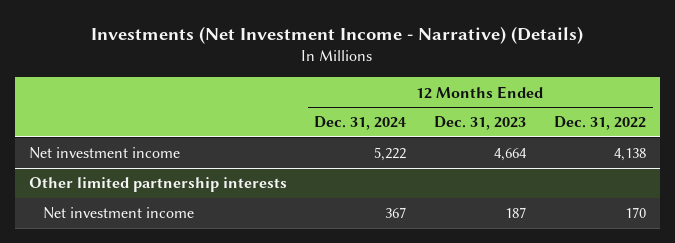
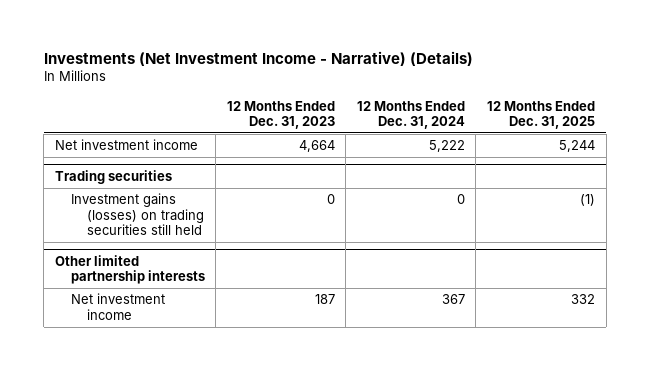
- | 12 Months Ended Dec. 31, 2024 | 12 Months Ended Dec. 31, 2023 | 12 Months Ended Dec. 31, 2022
+ | 12 Months Ended Dec. 31, 2023 | 12 Months Ended Dec. 31, 2024 | 12 Months Ended Dec. 31, 2025
+ Trading securities
+ Investment gains (losses) on trading securities still held | 0 | 0 | (1)

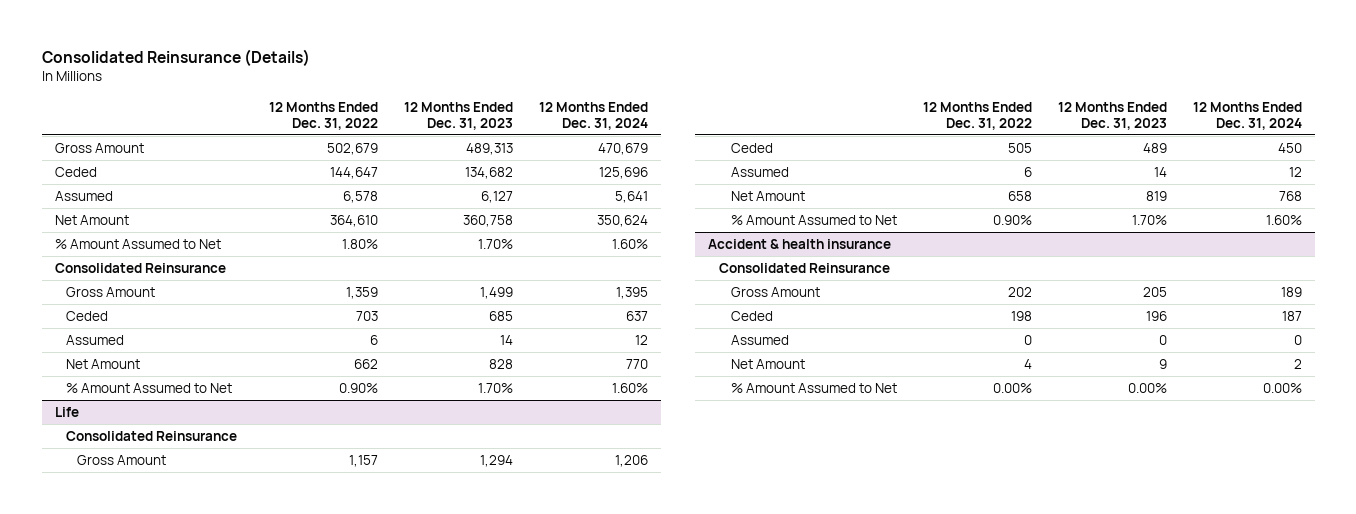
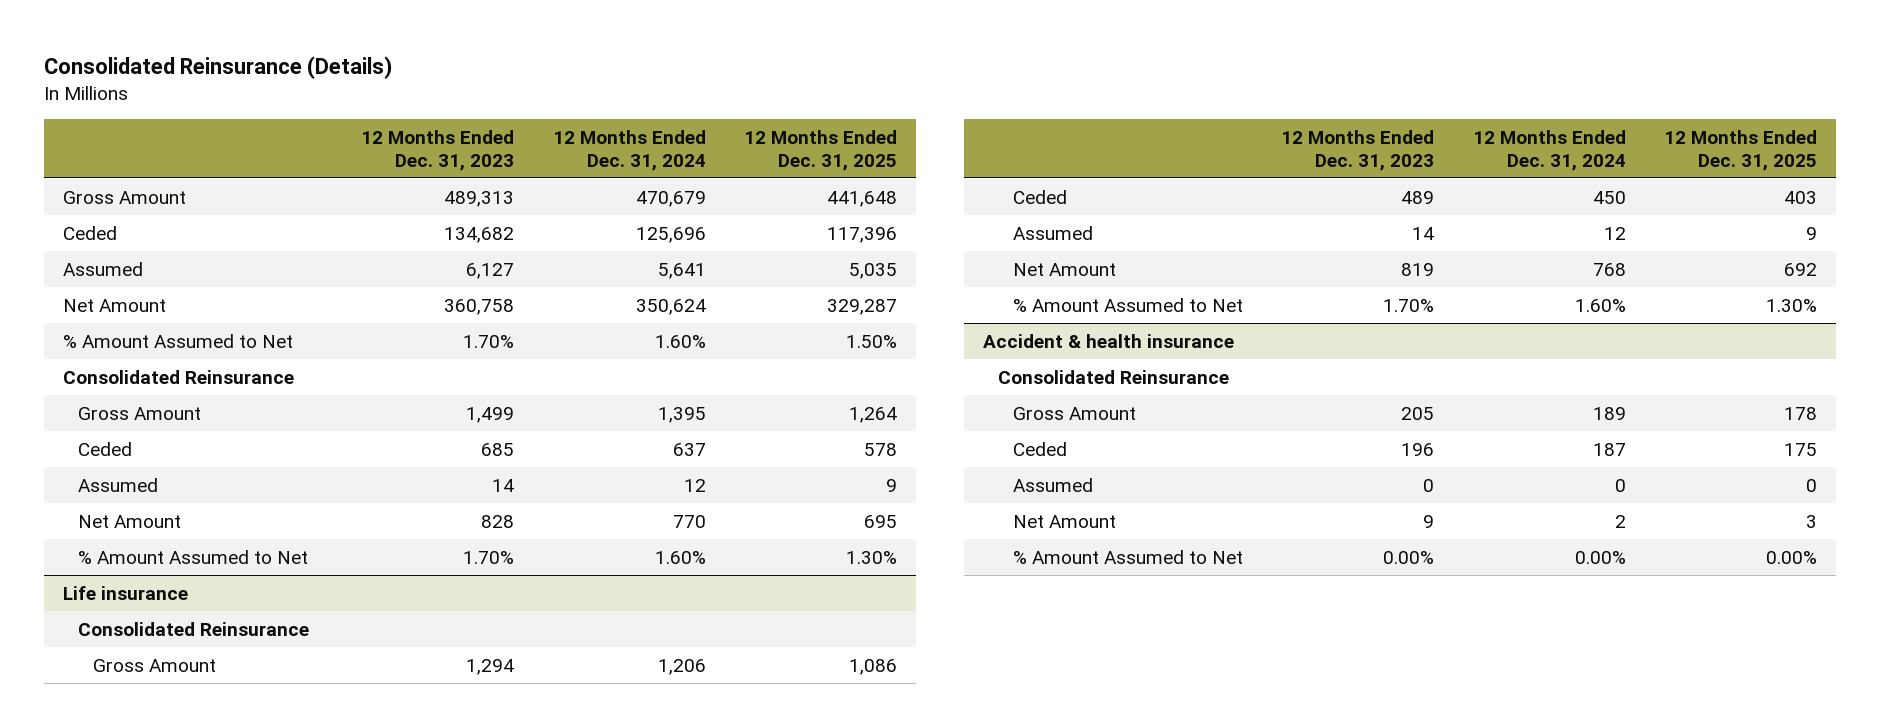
- | 12 Months Ended Dec. 31, 2022 | 12 Months Ended Dec. 31, 2023 | 12 Months Ended Dec. 31, 2024
+ | 12 Months Ended Dec. 31, 2023 | 12 Months Ended Dec. 31, 2024 | 12 Months Ended Dec. 31, 2025
- Life
+ Life insurance

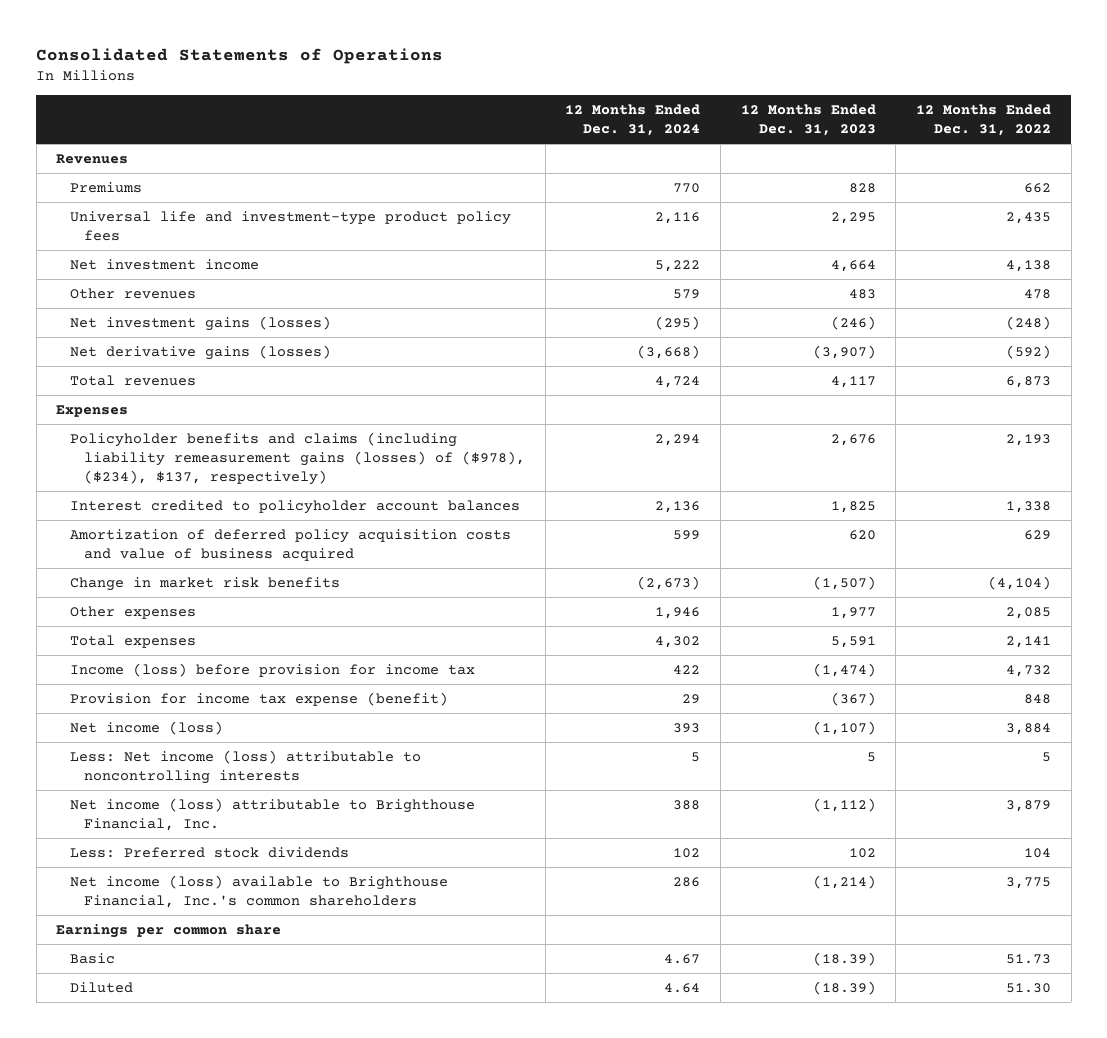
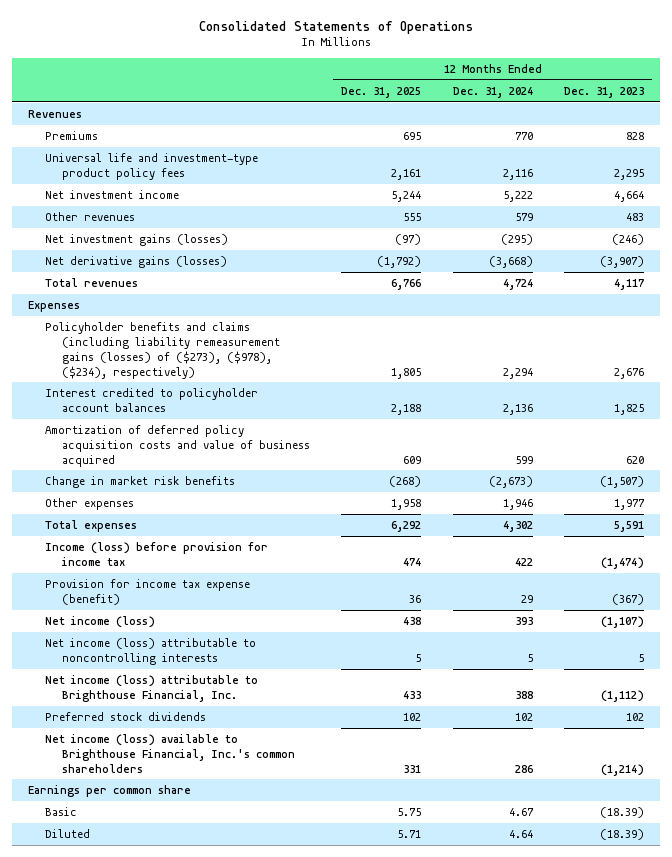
- | 12 Months Ended Dec. 31, 2024 | 12 Months Ended Dec. 31, 2023 | 12 Months Ended Dec. 31, 2022
+ | 12 Months Ended Dec. 31, 2025 | 12 Months Ended Dec. 31, 2024 | 12 Months Ended Dec. 31, 2023
- Policyholder benefits and claims (including liability remeasurement gains (losses) of ($978), ($234), $137, respectively) | 2,294 | 2,676 | 2,193
+ Policyholder benefits and claims (including liability remeasurement gains (losses) of ($273), ($978), ($234), respectively) | 1,805 | 2,294 | 2,676
- Less: Net income (loss) attributable to noncontrolling interests | 5 | 5 | 5
+ Net income (loss) attributable to noncontrolling interests | 5 | 5 | 5
- Less: Preferred stock dividends | 102 | 102 | 104
+ Preferred stock dividends | 102 | 102 | 102

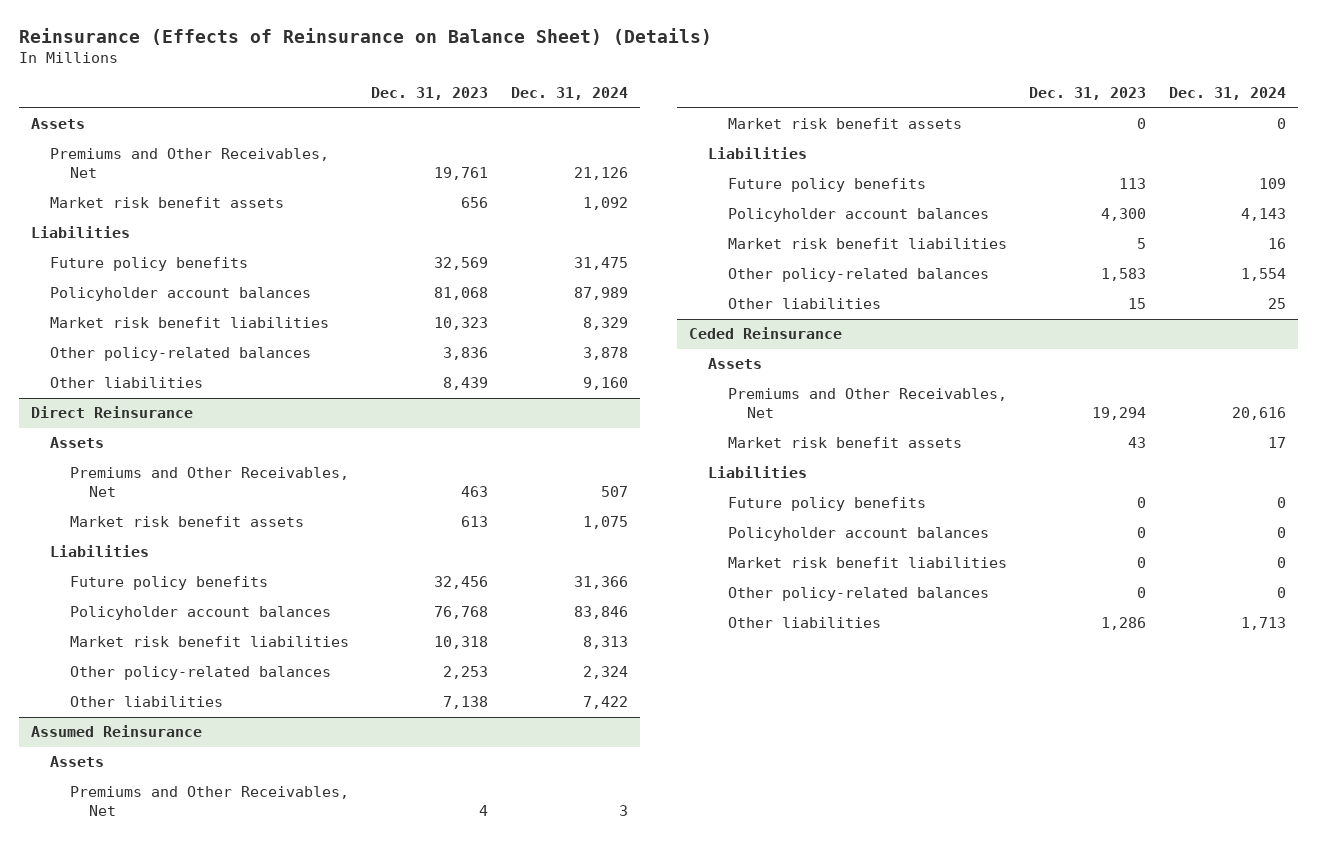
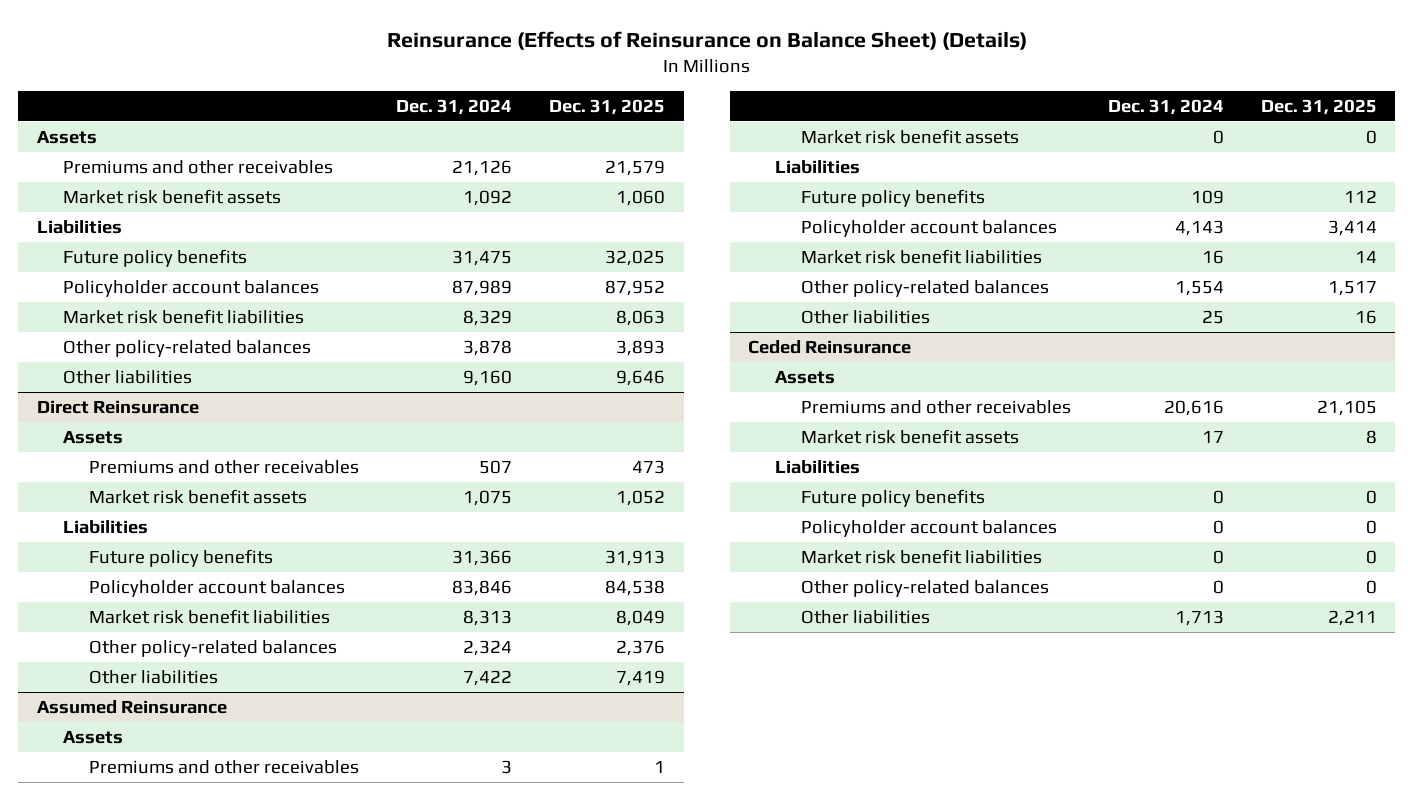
- | Dec. 31, 2023 | Dec. 31, 2024
+ | Dec. 31, 2024 | Dec. 31, 2025
- Premiums and Other Receivables, Net | 19,761 | 21,126
+ Premiums and other receivables | 21,126 | 21,579
@ Direct Reinsurance
- Premiums and Other Receivables, Net | 463 | 507
+ Premiums and other receivables | 507 | 473
@ Assumed Reinsurance
- Premiums and Other Receivables, Net | 4 | 3
+ Premiums and other receivables | 3 | 1
@ Ceded Reinsurance
- Premiums and Other Receivables, Net | 19,294 | 20,616
+ Premiums and other receivables | 20,616 | 21,105

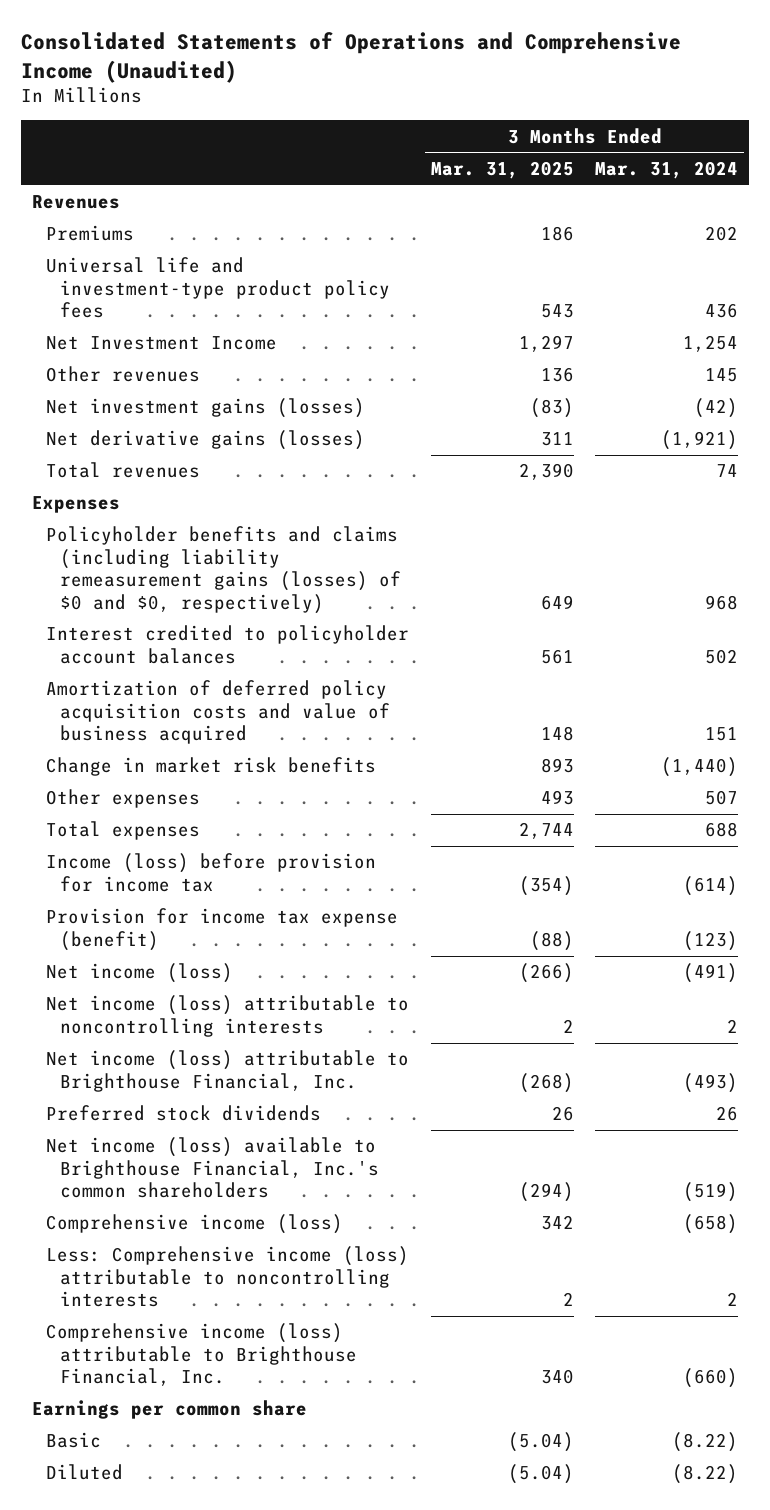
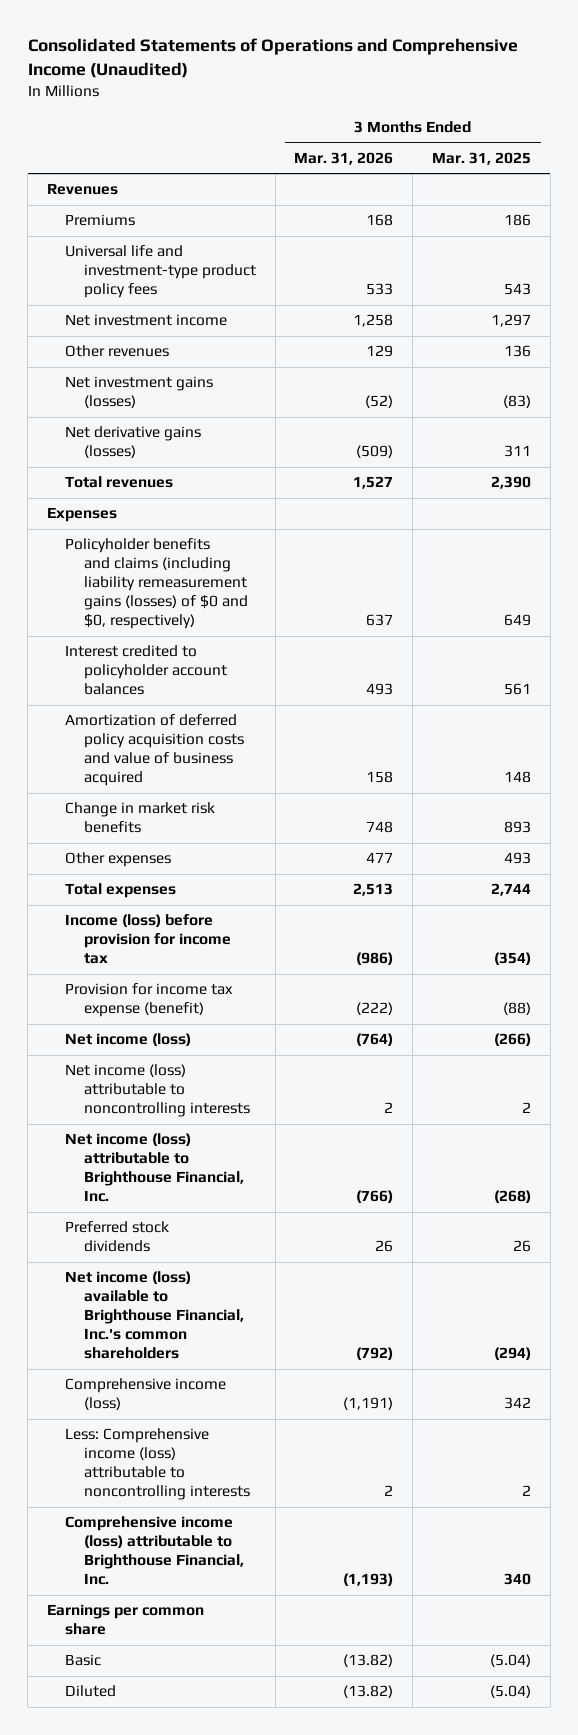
- | 3 Months Ended Mar. 31, 2025 | 3 Months Ended Mar. 31, 2024
+ | 3 Months Ended Mar. 31, 2026 | 3 Months Ended Mar. 31, 2025
- Net Investment Income | 1,297 | 1,254
+ Net investment income | 1,258 | 1,297

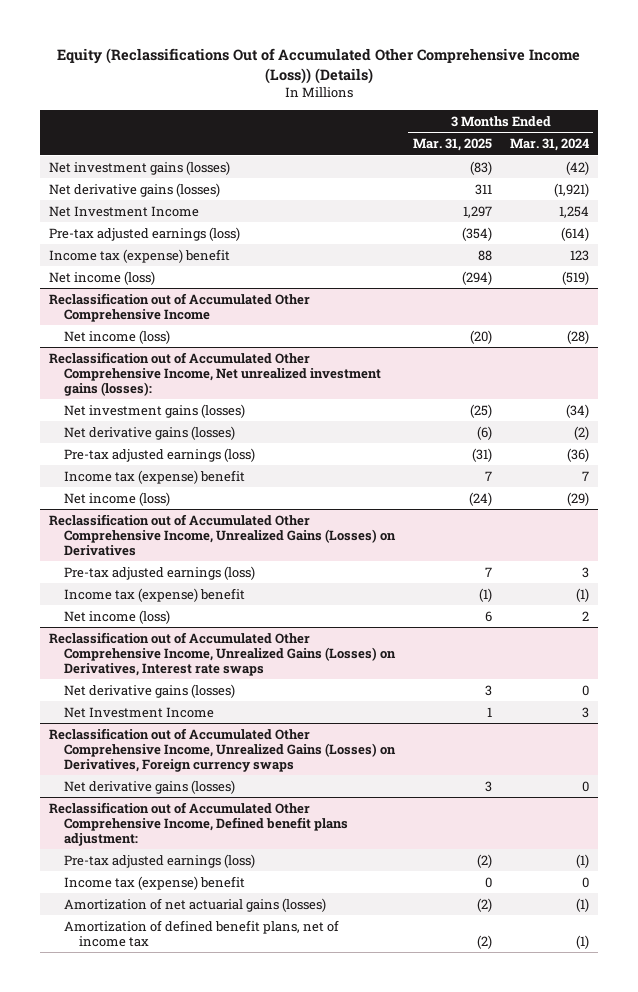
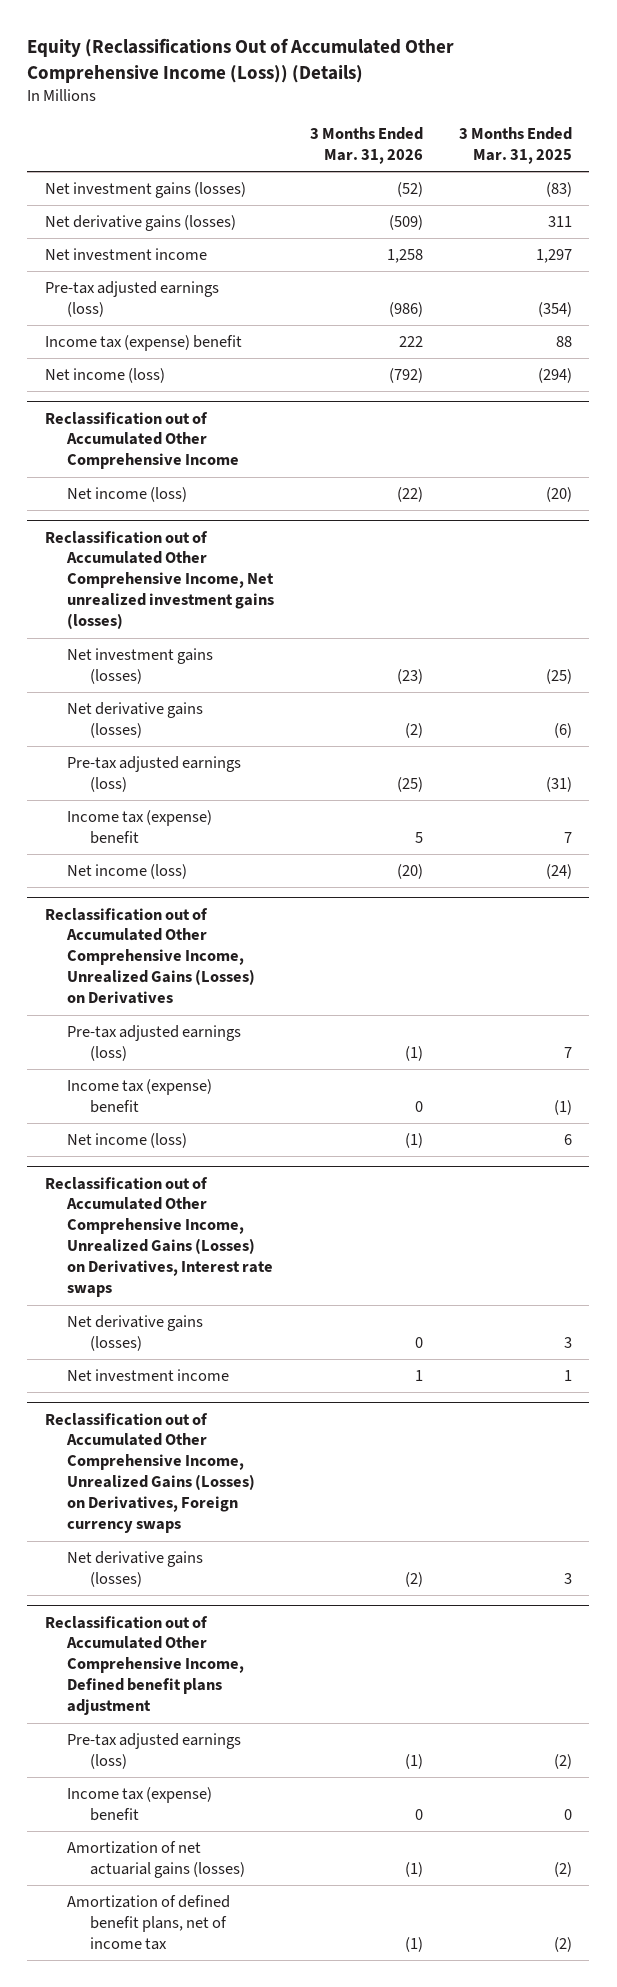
- | 3 Months Ended Mar. 31, 2025 | 3 Months Ended Mar. 31, 2024
+ | 3 Months Ended Mar. 31, 2026 | 3 Months Ended Mar. 31, 2025
- Net Investment Income | 1,297 | 1,254
+ Net investment income | 1,258 | 1,297
- Reclassification out of Accumulated Other Comprehensive Income, Net unrealized investment gains (losses):
+ Reclassification out of Accumulated Other Comprehensive Income, Net unrealized investment gains (losses)
@ Reclassification out of Accumulated Other Comprehensive Income, Unrealized Gains (Losses) on Derivatives, Interest rate swaps
- Net Investment Income | 1 | 3
+ Net investment income | 1 | 1
- Reclassification out of Accumulated Other Comprehensive Income, Defined benefit plans adjustment:
+ Reclassification out of Accumulated Other Comprehensive Income, Defined benefit plans adjustment

